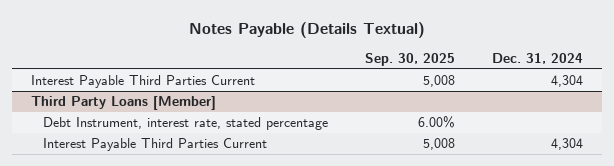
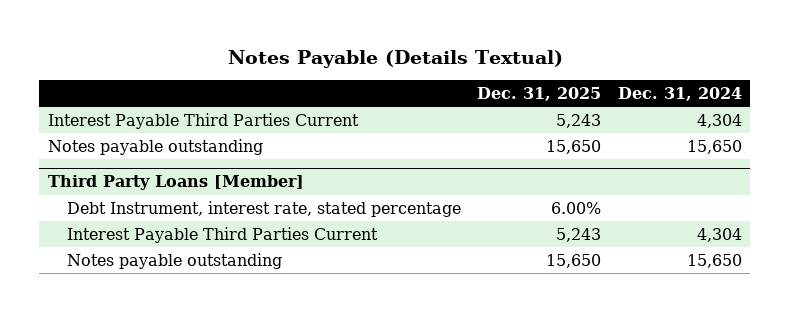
- | Sep. 30, 2025 | Dec. 31, 2024
+ | Dec. 31, 2025 | Dec. 31, 2024
+ Notes payable outstanding | 15,650 | 15,650
@ Third Party Loans [Member]
+ Notes payable outstanding | 15,650 | 15,650

